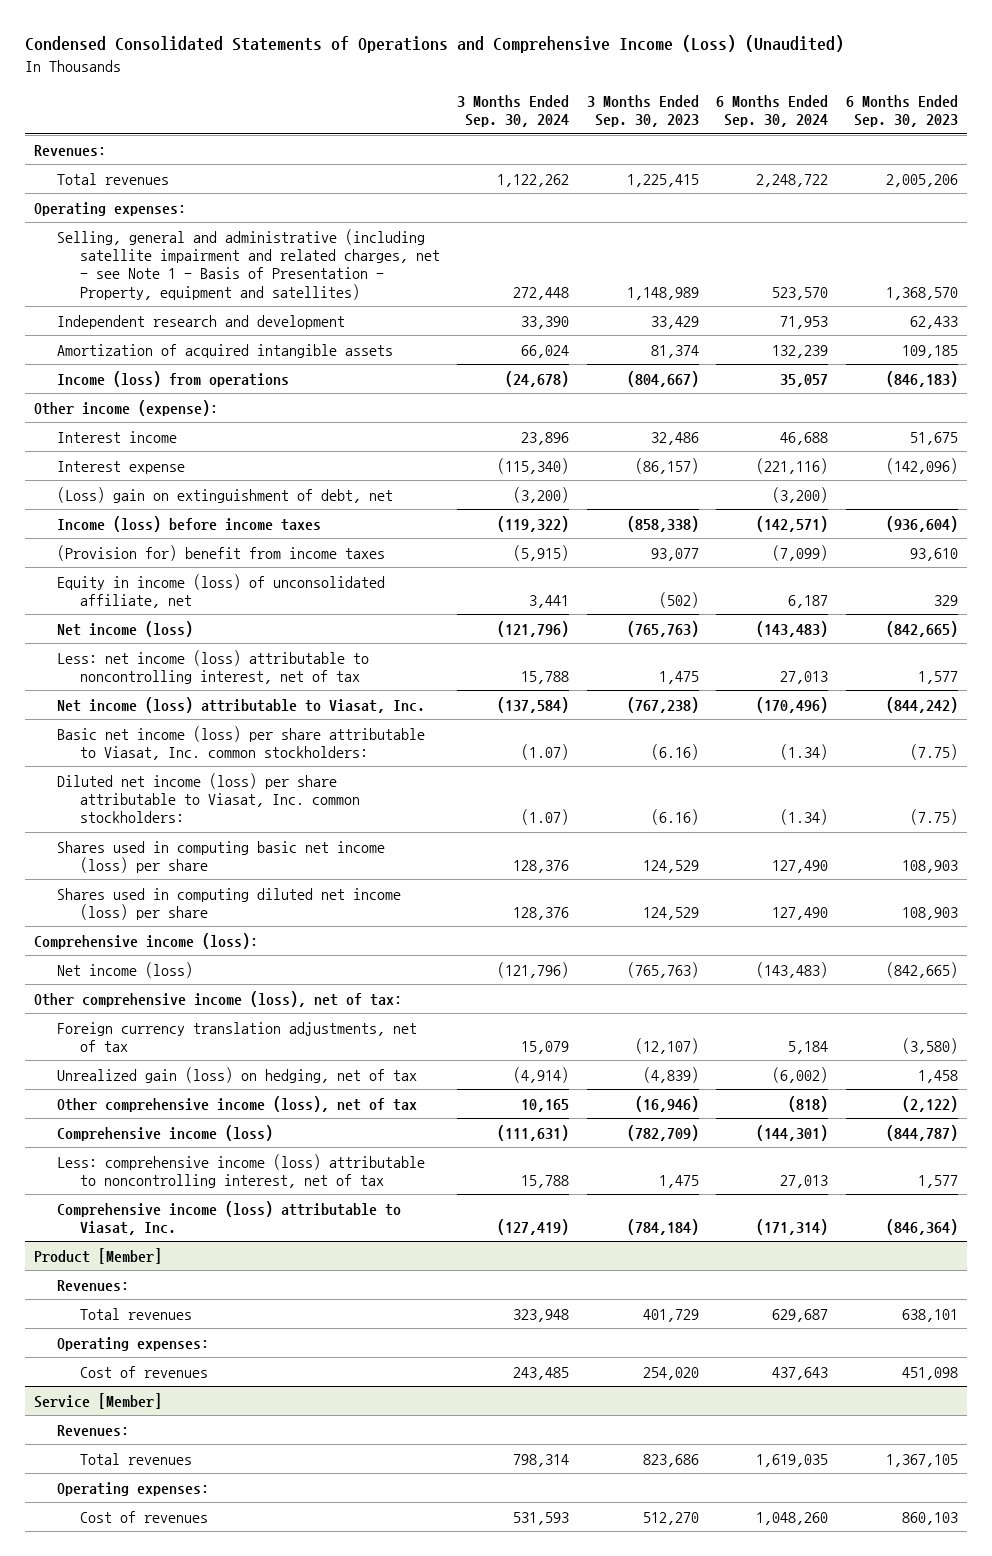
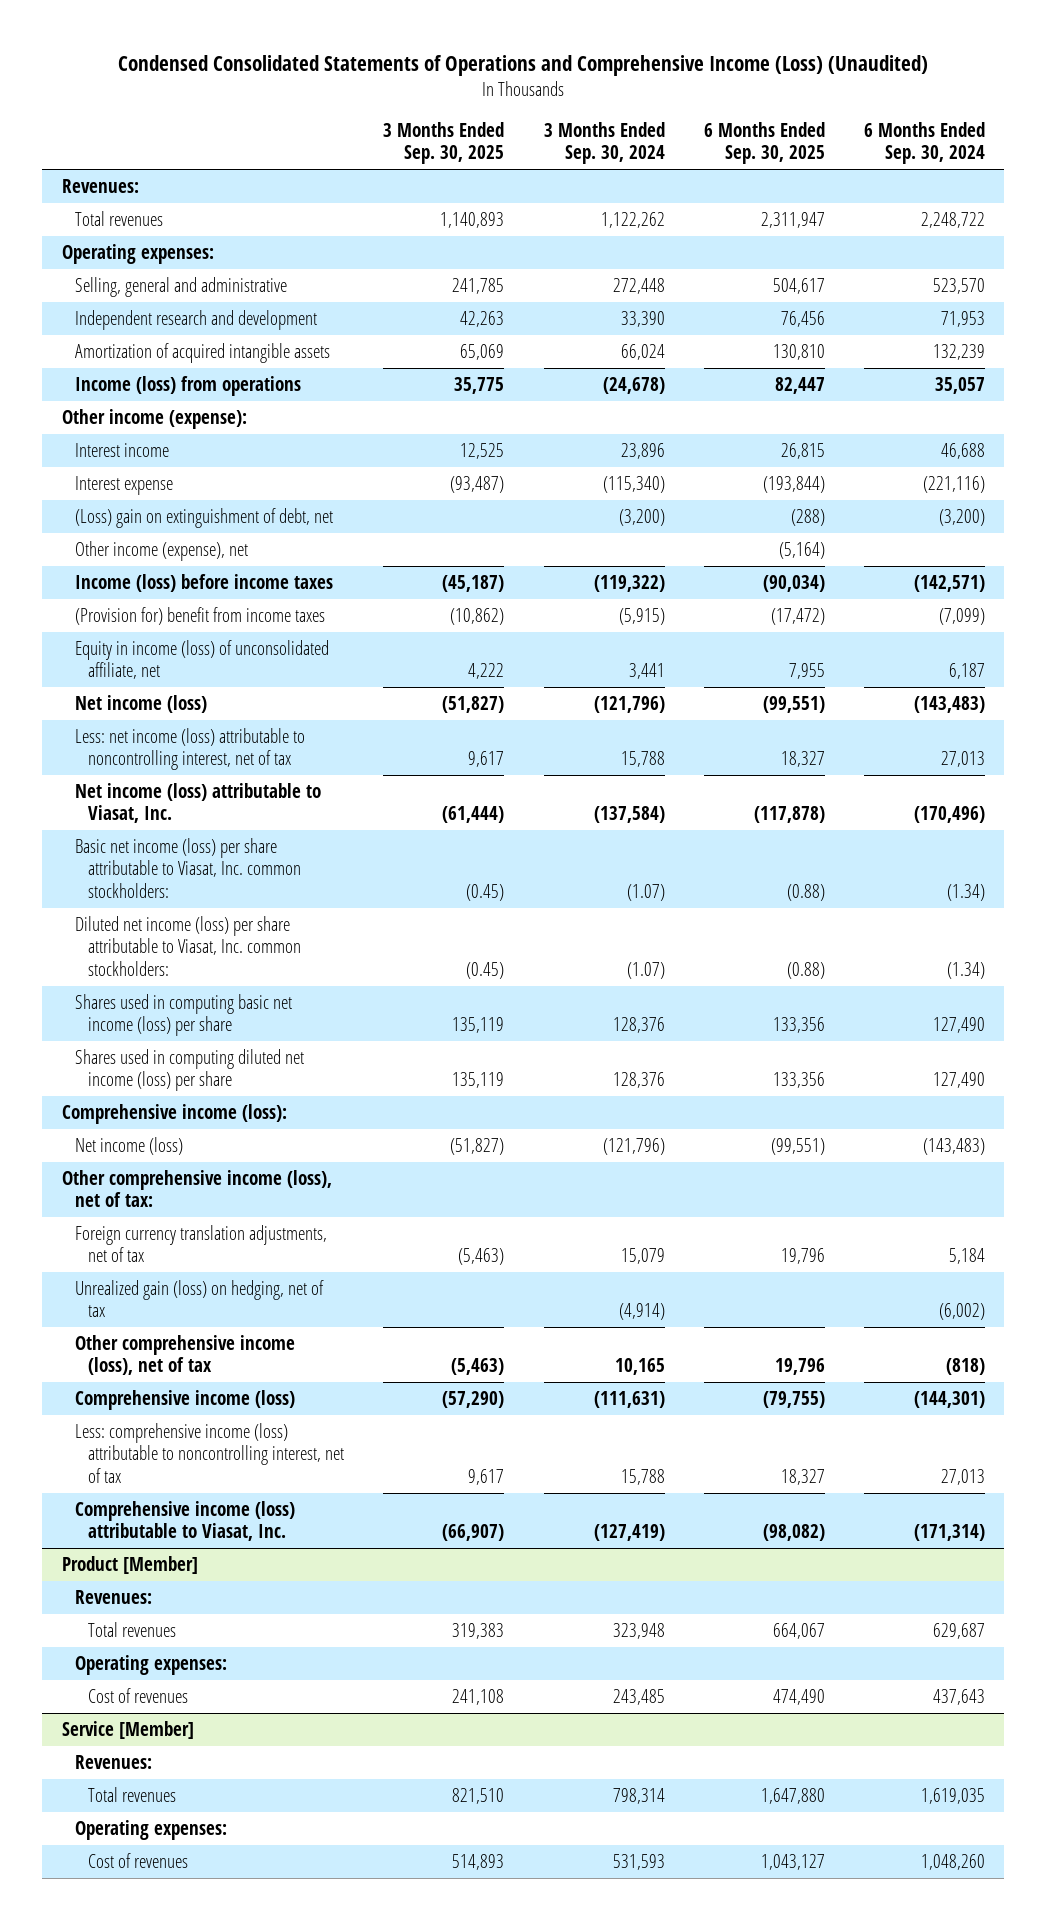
- | 3 Months Ended Sep. 30, 2024 | 3 Months Ended Sep. 30, 2023 | 6 Months Ended Sep. 30, 2024 | 6 Months Ended Sep. 30, 2023
+ | 3 Months Ended Sep. 30, 2025 | 3 Months Ended Sep. 30, 2024 | 6 Months Ended Sep. 30, 2025 | 6 Months Ended Sep. 30, 2024
- Selling, general and administrative (including satellite impairment and related charges, net - see Note 1 - Basis of Presentation - Property, equipment and satellites) | 272,448 | 1,148,989 | 523,570 | 1,368,570
+ Selling, general and administrative | 241,785 | 272,448 | 504,617 | 523,570
+ Other income (expense), net | | | (5,164) |

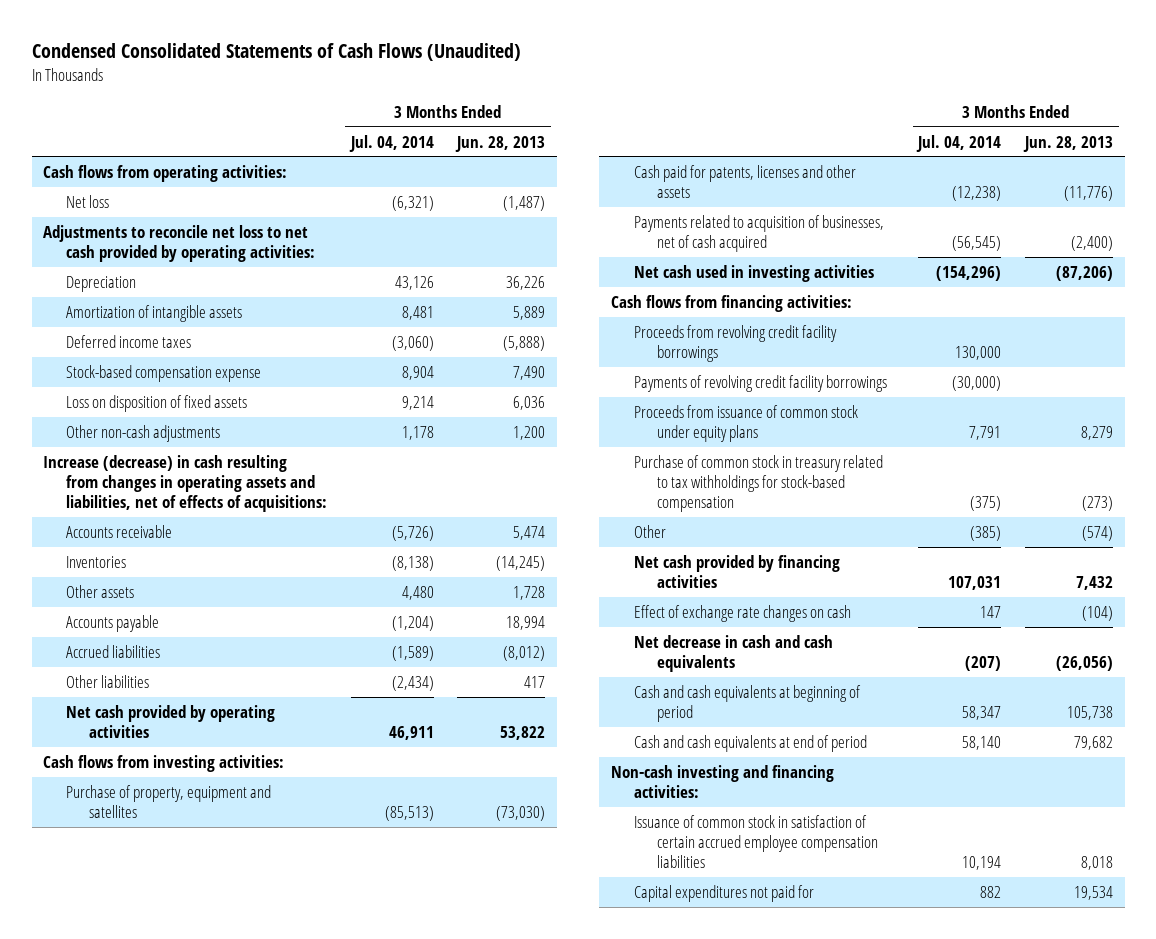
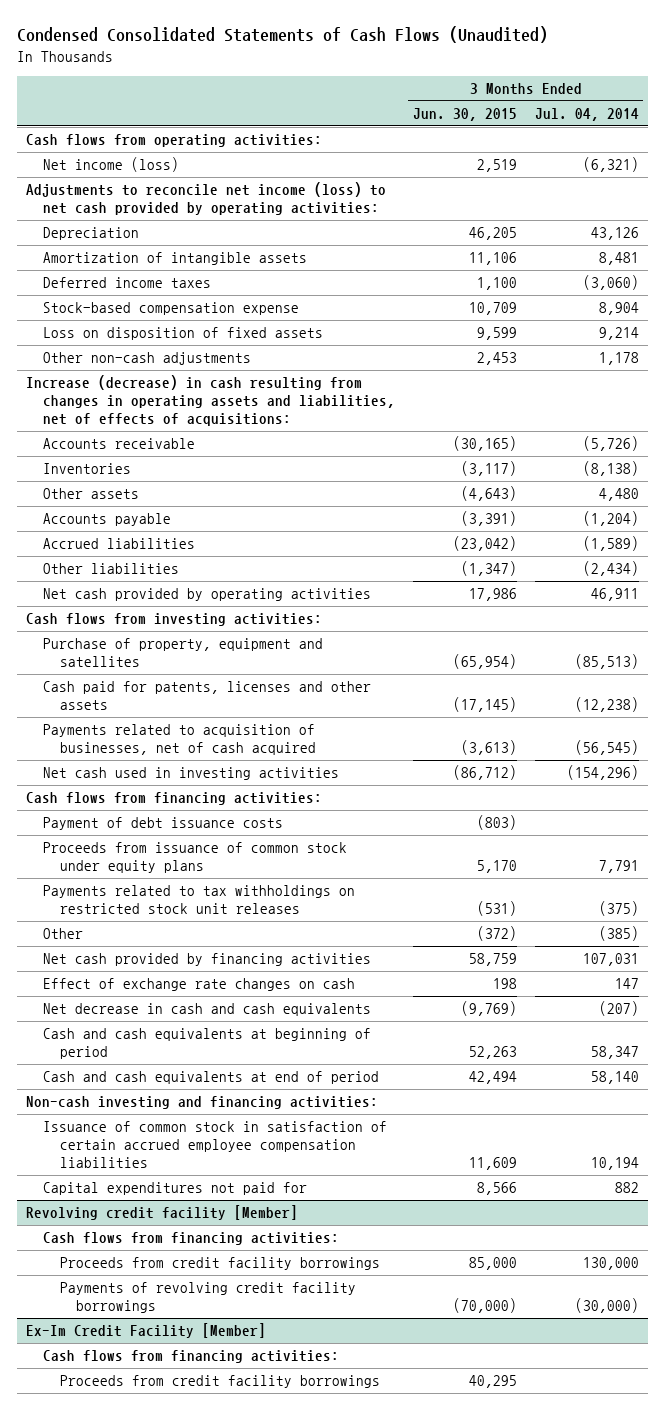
- | 3 Months Ended Jul. 04, 2014 | 3 Months Ended Jun. 28, 2013
+ | 3 Months Ended Jun. 30, 2015 | 3 Months Ended Jul. 04, 2014
- Net loss | (6,321) | (1,487)
- Adjustments to reconcile net loss to net cash provided by operating activities:
+ Net income (loss) | 2,519 | (6,321)
+ Adjustments to reconcile net income (loss) to net cash provided by operating activities:
- Proceeds from revolving credit facility borrowings | 130,000 |
- Payments of revolving credit facility borrowings | (30,000) |
+ Payment of debt issuance costs | (803) |
- Purchase of common stock in treasury related to tax withholdings for stock-based compensation | (375) | (273)
+ Payments related to tax withholdings on restricted stock unit releases | (531) | (375)
+ Revolving credit facility [Member]
+ Cash flows from financing activities:
+ Proceeds from credit facility borrowings | 85,000 | 130,000
+ Payments of revolving credit facility borrowings | (70,000) | (30,000)
+ Ex-Im Credit Facility [Member]
+ Cash flows from financing activities:
+ Proceeds from credit facility borrowings | 40,295 |

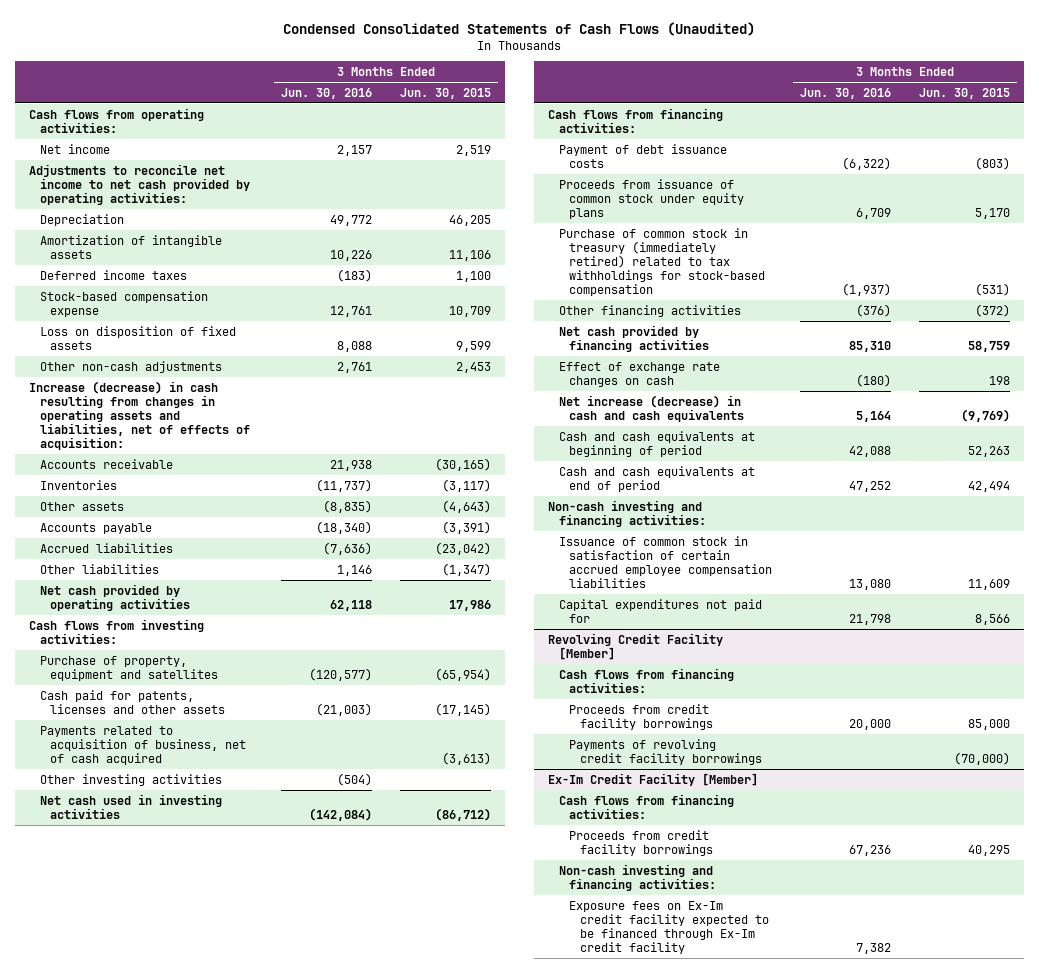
- | 3 Months Ended Jun. 30, 2015 | 3 Months Ended Jul. 04, 2014
+ | 3 Months Ended Jun. 30, 2016 | 3 Months Ended Jun. 30, 2015
- Net income (loss) | 2,519 | (6,321)
- Adjustments to reconcile net income (loss) to net cash provided by operating activities:
+ Net income | 2,157 | 2,519
+ Adjustments to reconcile net income to net cash provided by operating activities:
- Increase (decrease) in cash resulting from changes in operating assets and liabilities, net of effects of acquisitions:
+ Increase (decrease) in cash resulting from changes in operating assets and liabilities, net of effects of acquisition:
- Payments related to acquisition of businesses, net of cash acquired | (3,613) | (56,545)
+ Payments related to acquisition of business, net of cash acquired | | (3,613)
+ Other investing activities | (504) |
- Payments related to tax withholdings on restricted stock unit releases | (531) | (375)
- Other | (372) | (385)
+ Purchase of common stock in treasury (immediately retired) related to tax withholdings for stock-based compensation | (1,937) | (531)
+ Other financing activities | (376) | (372)
- Net decrease in cash and cash equivalents | (9,769) | (207)
+ Net increase (decrease) in cash and cash equivalents | 5,164 | (9,769)
- Revolving credit facility [Member]
+ Revolving Credit Facility [Member]
@ Ex-Im Credit Facility [Member]
+ Non-cash investing and financing activities:
+ Exposure fees on Ex-Im credit facility expected to be financed through Ex-Im credit facility | 7,382 |

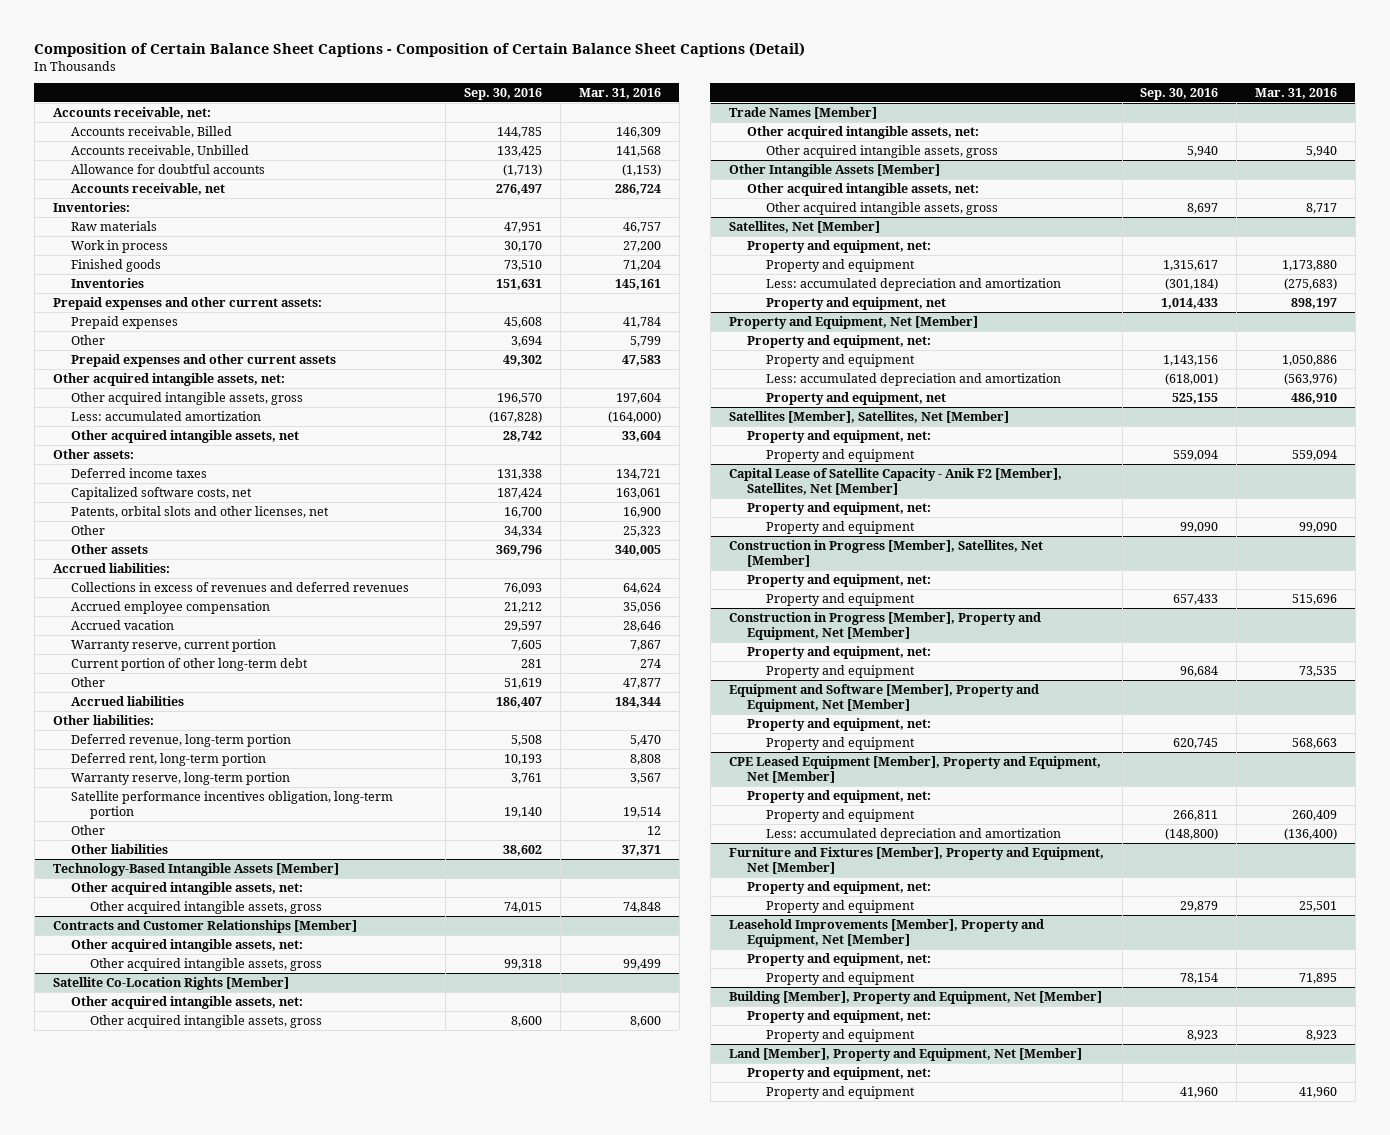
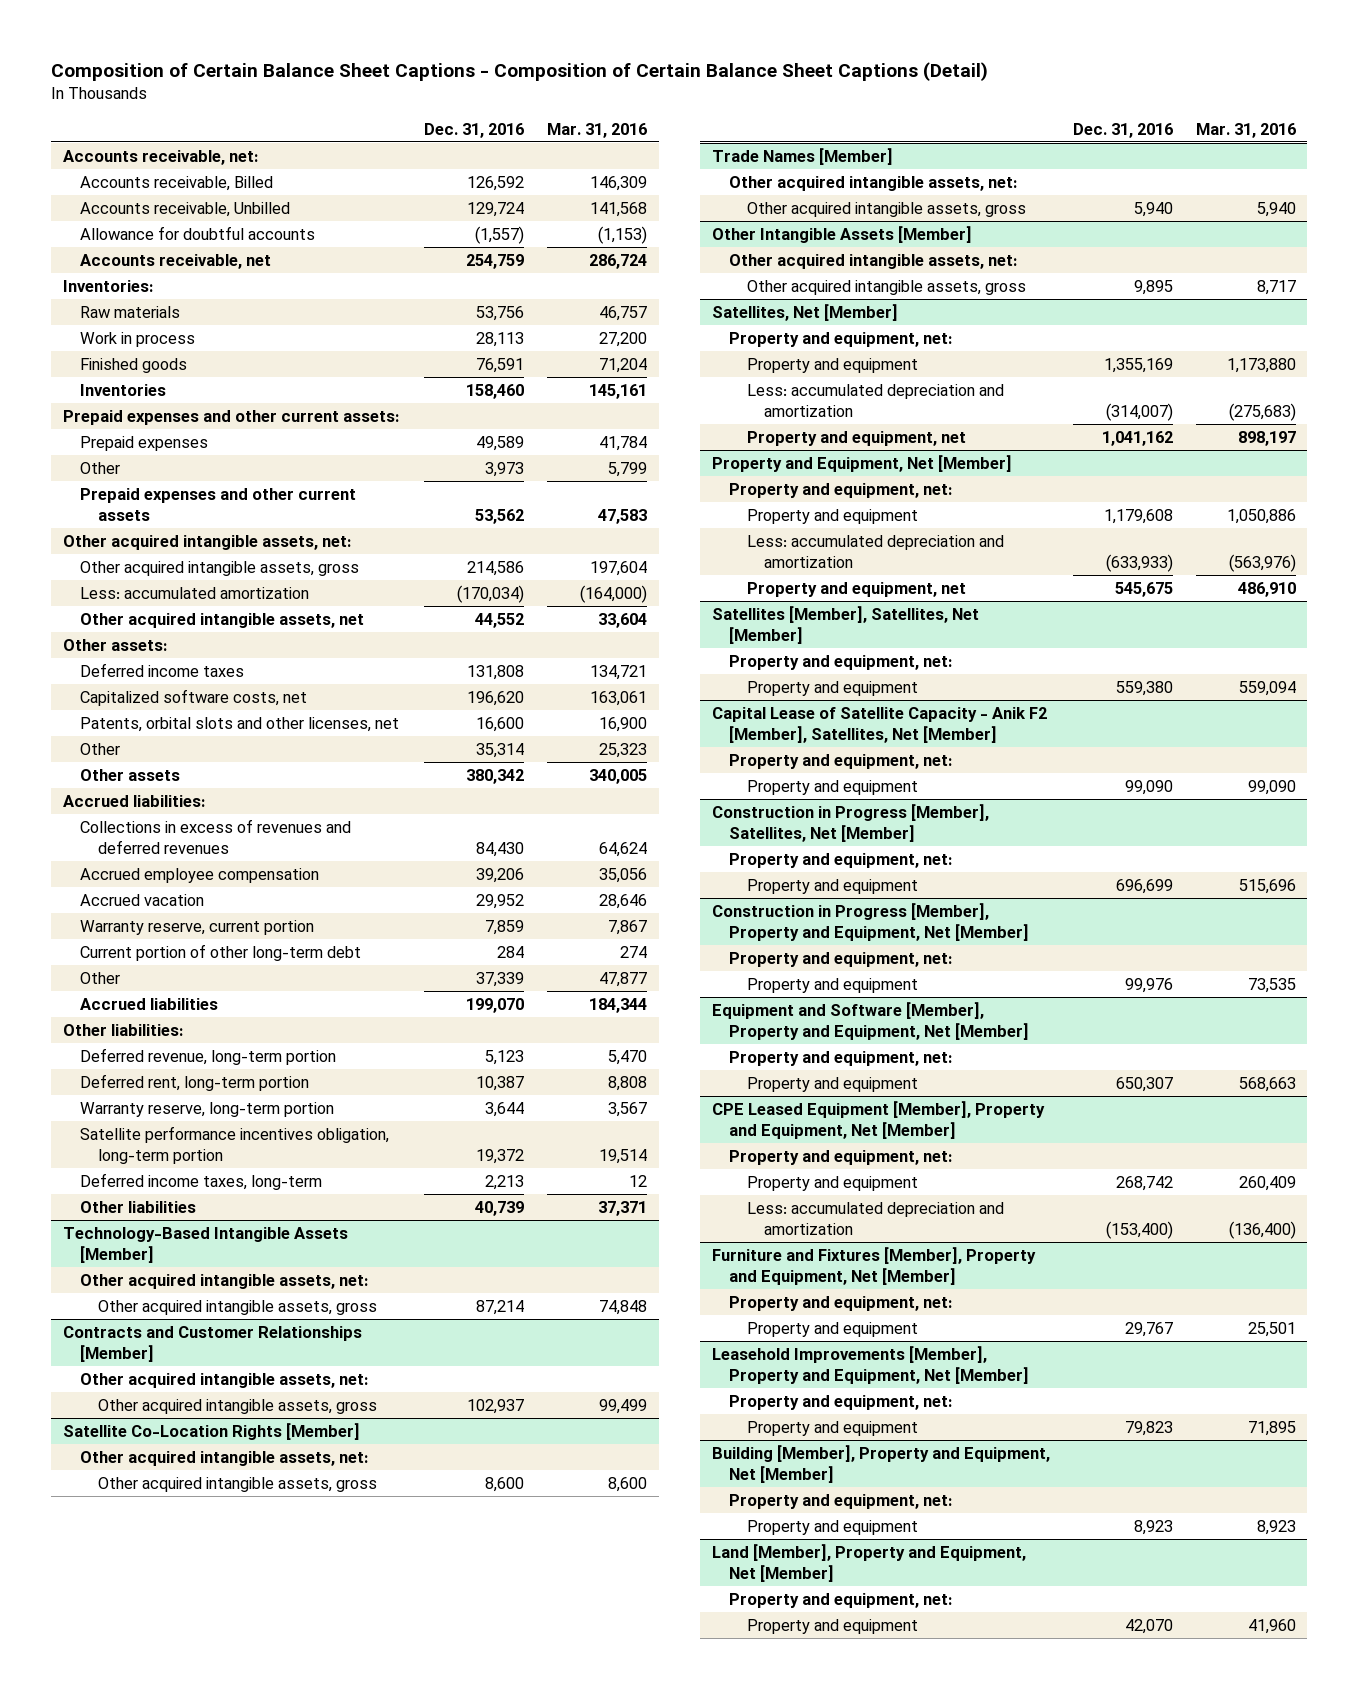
- | Sep. 30, 2016 | Mar. 31, 2016
+ | Dec. 31, 2016 | Mar. 31, 2016
- Other | | 12
+ Deferred income taxes, long-term | 2,213 | 12

